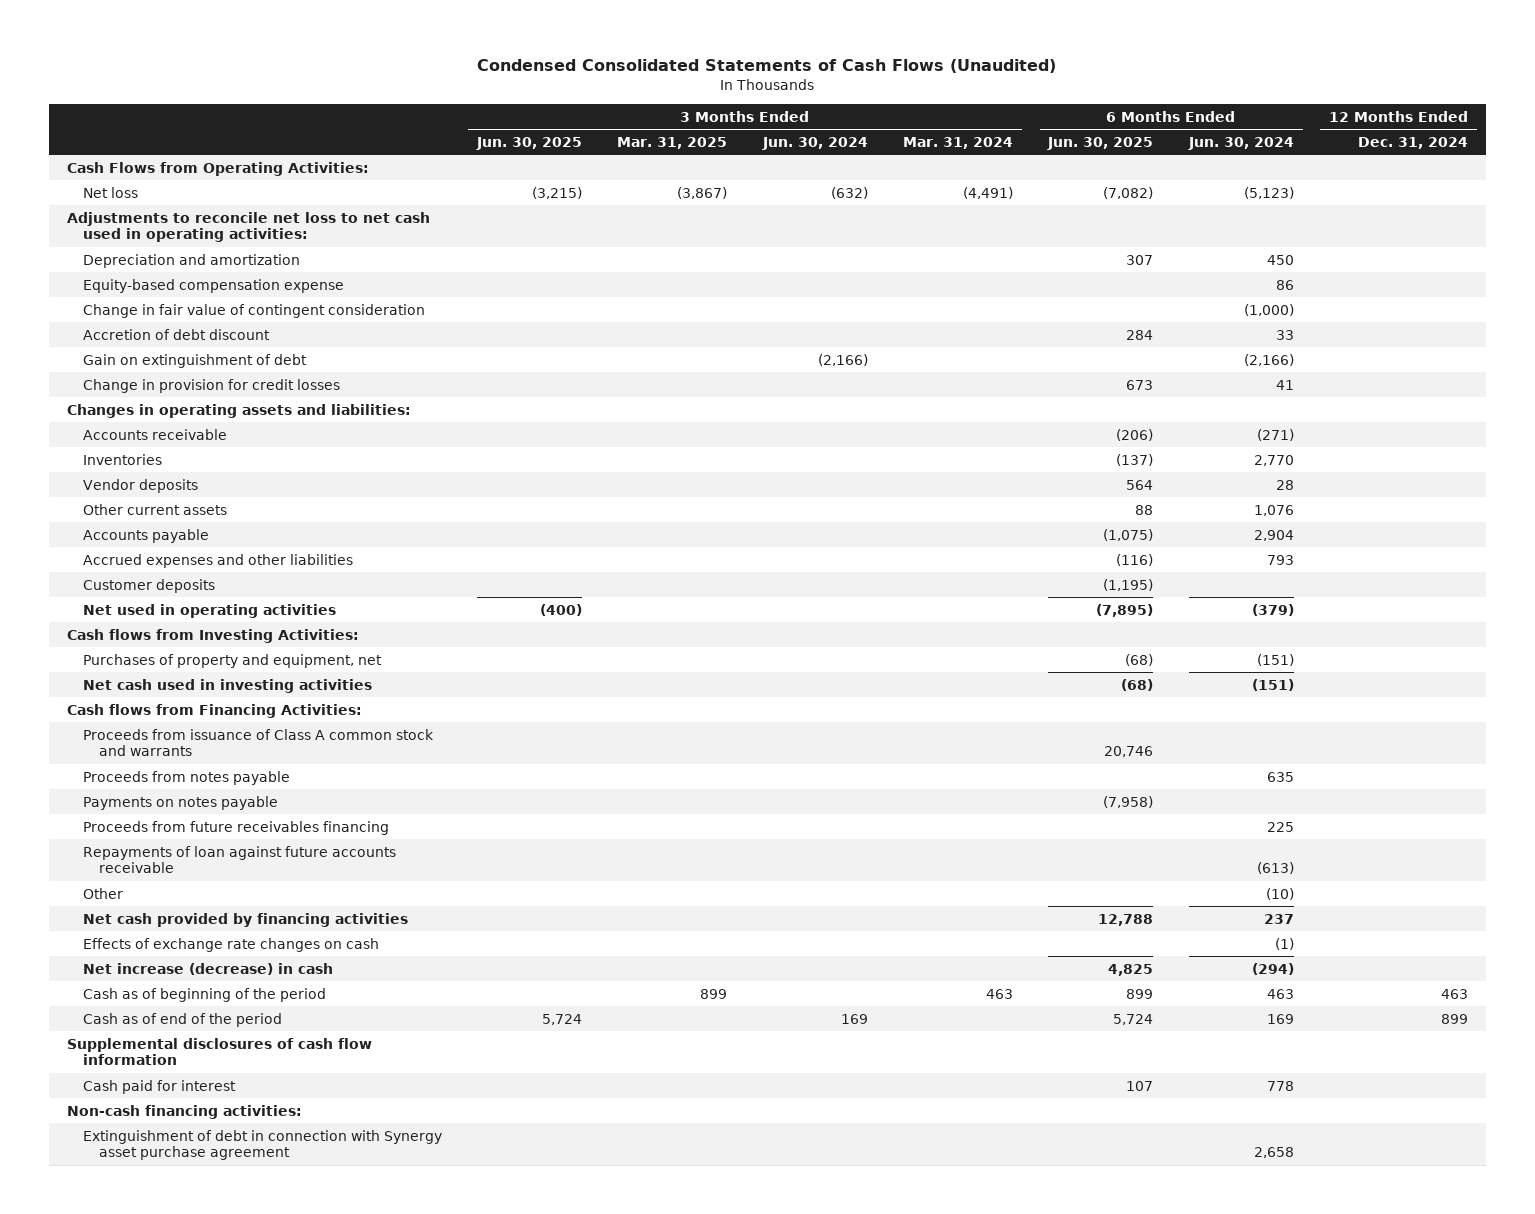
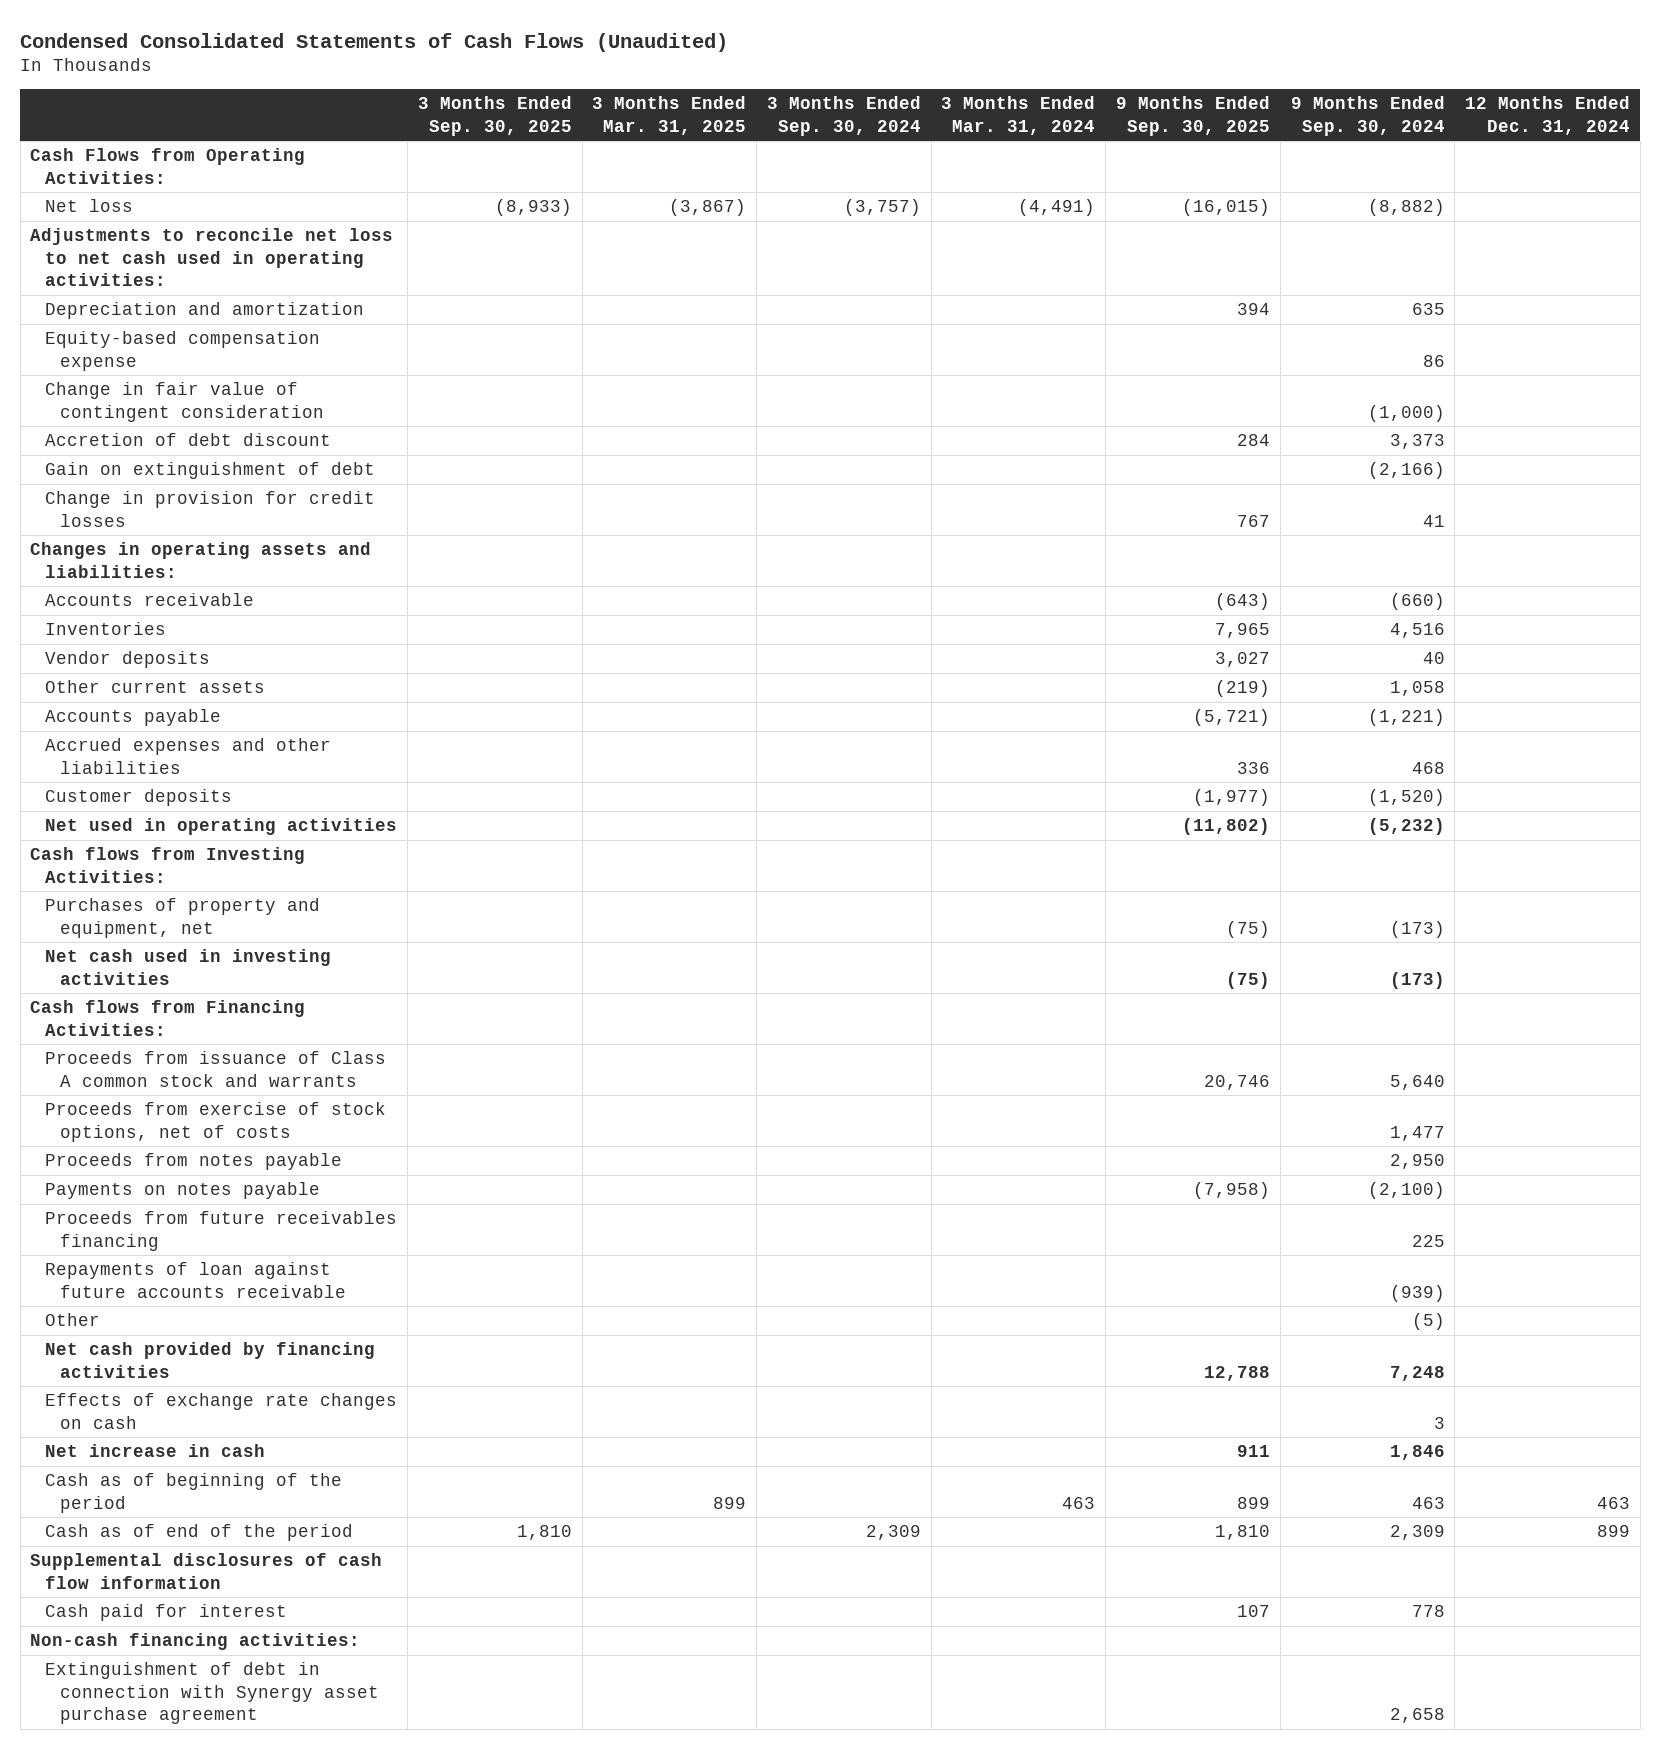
- | 3 Months Ended Jun. 30, 2025 | 3 Months Ended Mar. 31, 2025 | 3 Months Ended Jun. 30, 2024 | 3 Months Ended Mar. 31, 2024 | 6 Months Ended Jun. 30, 2025 | 6 Months Ended Jun. 30, 2024 | 12 Months Ended Dec. 31, 2024
+ | 3 Months Ended Sep. 30, 2025 | 3 Months Ended Mar. 31, 2025 | 3 Months Ended Sep. 30, 2024 | 3 Months Ended Mar. 31, 2024 | 9 Months Ended Sep. 30, 2025 | 9 Months Ended Sep. 30, 2024 | 12 Months Ended Dec. 31, 2024
+ Proceeds from exercise of stock options, net of costs | | | | | | 1,477 |
- Net increase (decrease) in cash | | | | | 4,825 | (294) |
+ Net increase in cash | | | | | 911 | 1,846 |

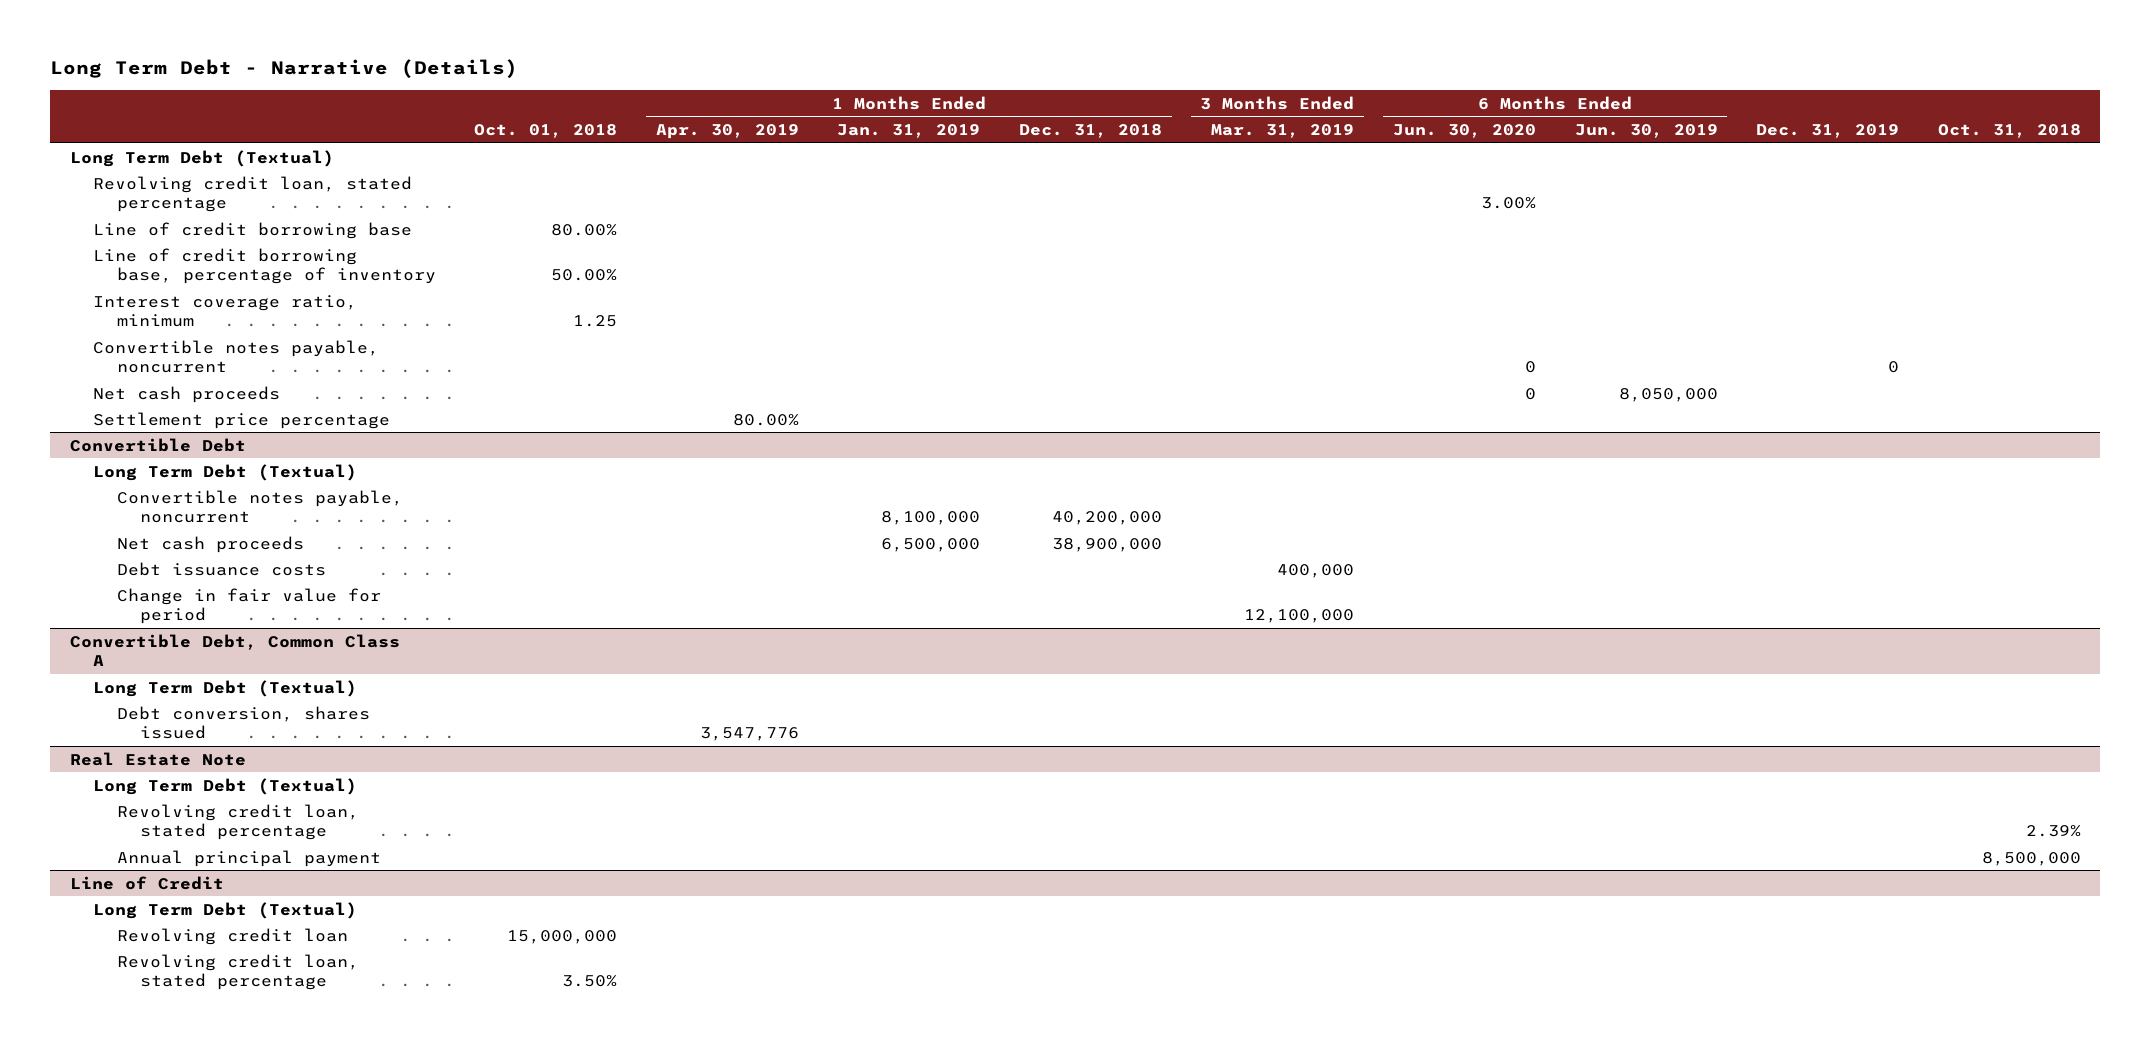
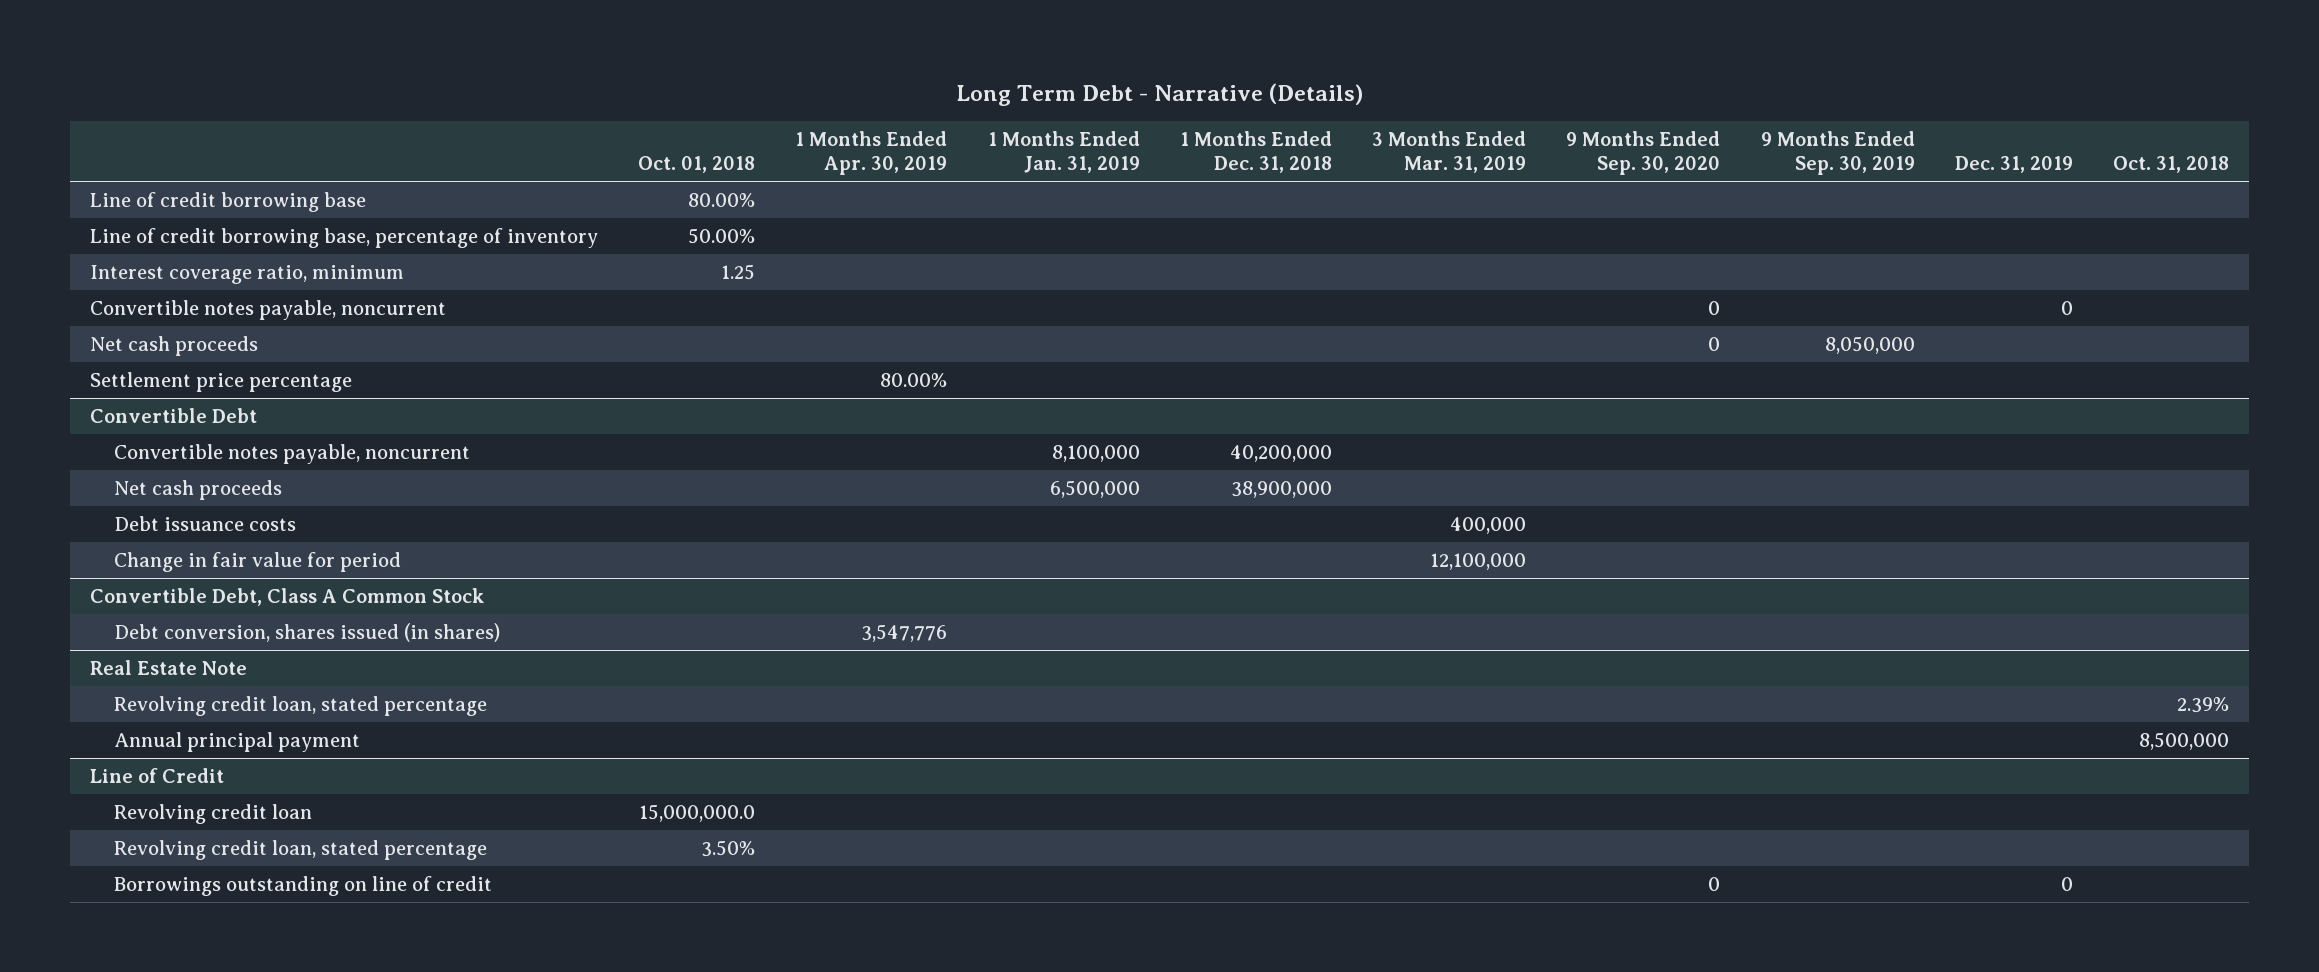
- | Oct. 01, 2018 | 1 Months Ended Apr. 30, 2019 | 1 Months Ended Jan. 31, 2019 | 1 Months Ended Dec. 31, 2018 | 3 Months Ended Mar. 31, 2019 | 6 Months Ended Jun. 30, 2020 | 6 Months Ended Jun. 30, 2019 | Dec. 31, 2019 | Oct. 31, 2018
+ | Oct. 01, 2018 | 1 Months Ended Apr. 30, 2019 | 1 Months Ended Jan. 31, 2019 | 1 Months Ended Dec. 31, 2018 | 3 Months Ended Mar. 31, 2019 | 9 Months Ended Sep. 30, 2020 | 9 Months Ended Sep. 30, 2019 | Dec. 31, 2019 | Oct. 31, 2018
- Long Term Debt (Textual)
- Revolving credit loan, stated percentage | | | | | | 3.00% | | |
@ Convertible Debt
- Long Term Debt (Textual)
- Convertible Debt, Common Class A
- Long Term Debt (Textual)
- Debt conversion, shares issued | | 3,547,776 | | | | | | |
+ Convertible Debt, Class A Common Stock
+ Debt conversion, shares issued (in shares) | | 3,547,776 | | | | | | |
@ Real Estate Note
- Long Term Debt (Textual)
@ Line of Credit
- Long Term Debt (Textual)
- Revolving credit loan | 15,000,000 | | | | | | | |
+ Revolving credit loan | 15,000,000.0 | | | | | | | |
+ Borrowings outstanding on line of credit | | | | | | 0 | | 0 |

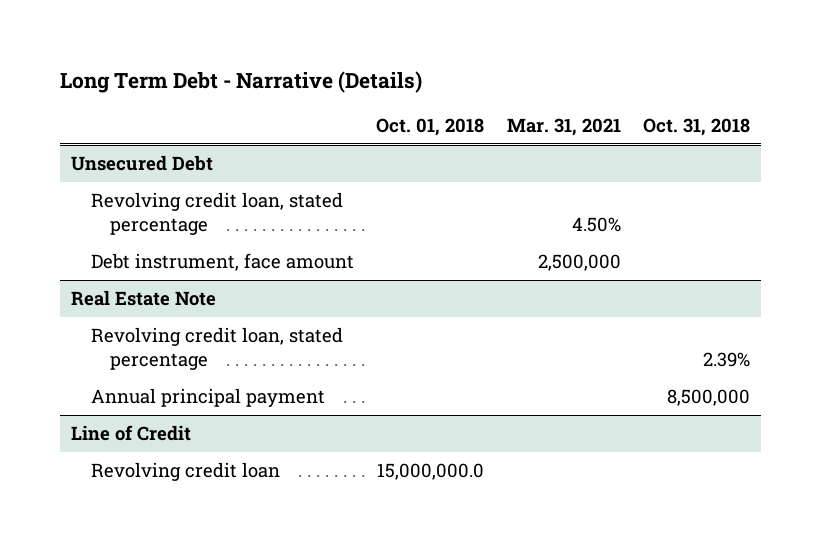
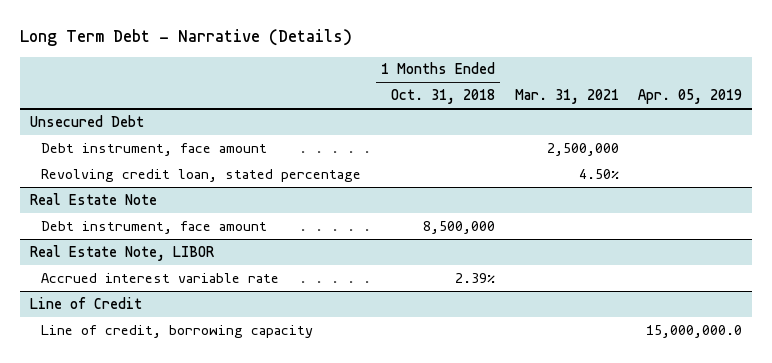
- | Oct. 01, 2018 | Mar. 31, 2021 | Oct. 31, 2018
+ | 1 Months Ended Oct. 31, 2018 | Mar. 31, 2021 | Apr. 05, 2019
@ Unsecured Debt
moved down: Revolving credit loan, stated percentage | | 4.50% |
@ Real Estate Note
- Revolving credit loan, stated percentage | | | 2.39%
- Annual principal payment | | | 8,500,000
+ Debt instrument, face amount | 8,500,000 | |
+ Real Estate Note, LIBOR
+ Accrued interest variable rate | 2.39% | |
@ Line of Credit
- Revolving credit loan | 15,000,000.0 | |
+ Line of credit, borrowing capacity | | | 15,000,000.0

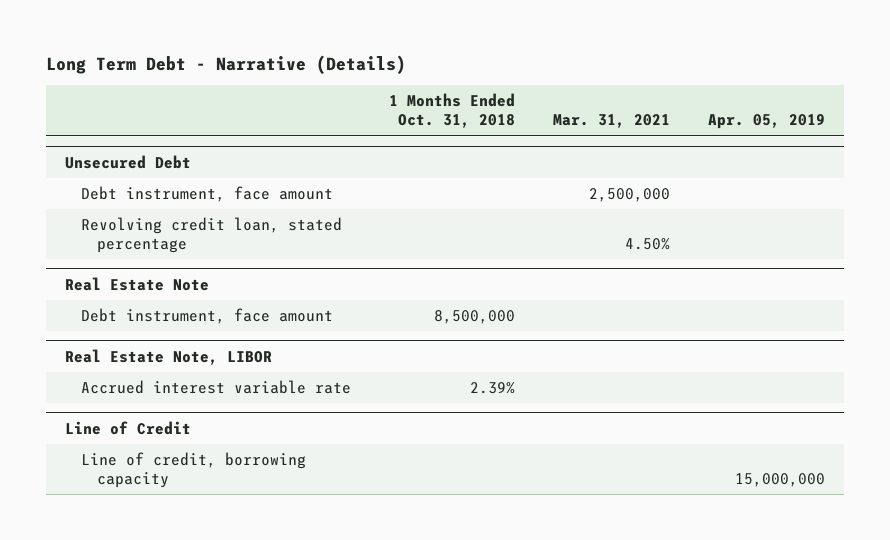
@ Line of Credit
- Line of credit, borrowing capacity | | | 15,000,000.0
+ Line of credit, borrowing capacity | | | 15,000,000

